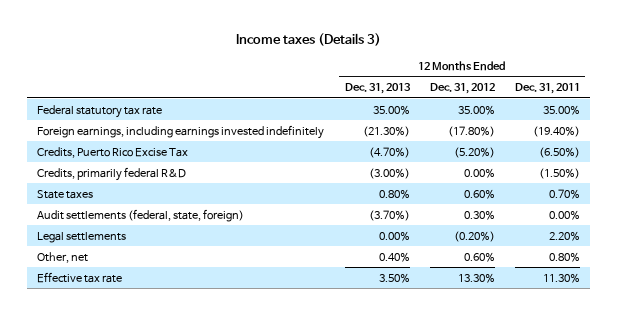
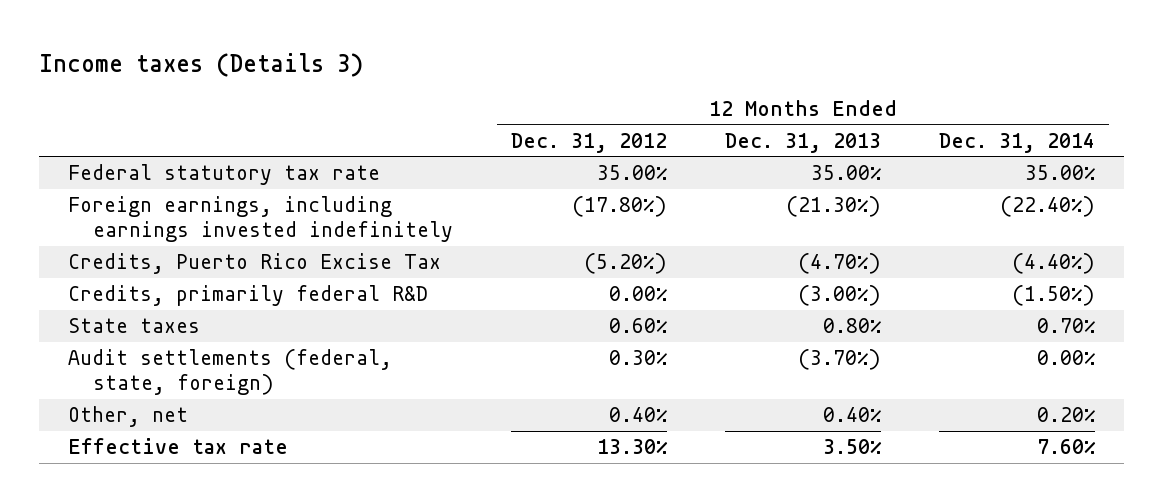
- | 12 Months Ended Dec. 31, 2013 | 12 Months Ended Dec. 31, 2012 | 12 Months Ended Dec. 31, 2011
+ | 12 Months Ended Dec. 31, 2012 | 12 Months Ended Dec. 31, 2013 | 12 Months Ended Dec. 31, 2014
- Legal settlements | 0.00% | (0.20%) | 2.20%
- Other, net | 0.40% | 0.60% | 0.80%
+ Other, net | 0.40% | 0.40% | 0.20%

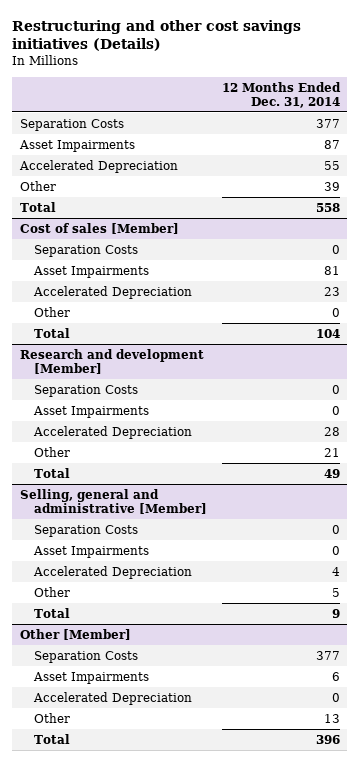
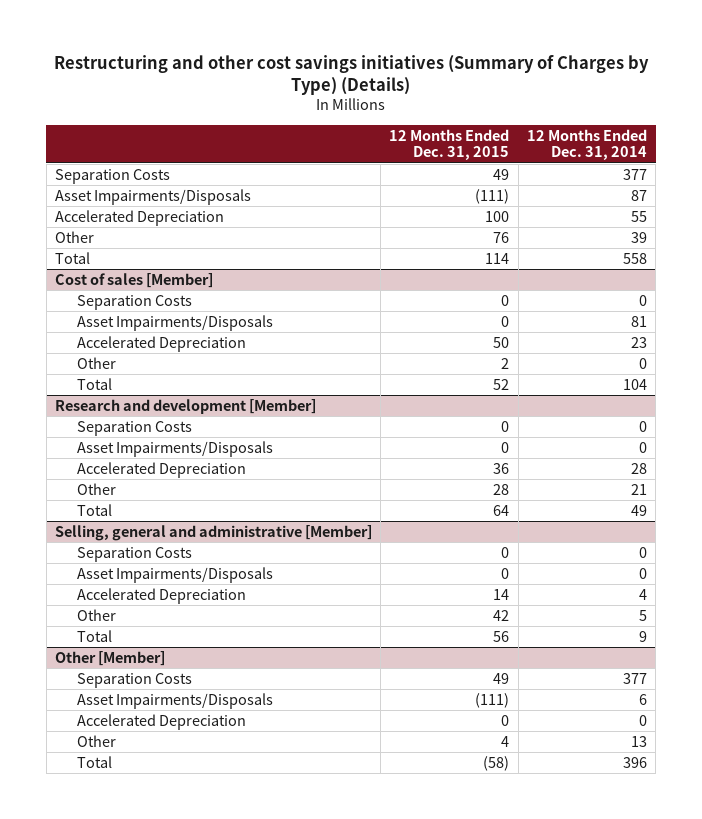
- Restructuring and other cost savings initiatives (Details)
+ Restructuring and other cost savings initiatives (Summary of Charges by Type) (Details)
- | 12 Months Ended Dec. 31, 2014
+ | 12 Months Ended Dec. 31, 2015 | 12 Months Ended Dec. 31, 2014
- Asset Impairments | 87
+ Asset Impairments/Disposals | (111) | 87
@ Cost of sales [Member]
- Asset Impairments | 81
+ Asset Impairments/Disposals | 0 | 81
@ Research and development [Member]
- Asset Impairments | 0
+ Asset Impairments/Disposals | 0 | 0
@ Selling, general and administrative [Member]
- Asset Impairments | 0
+ Asset Impairments/Disposals | 0 | 0
@ Other [Member]
- Asset Impairments | 6
+ Asset Impairments/Disposals | (111) | 6

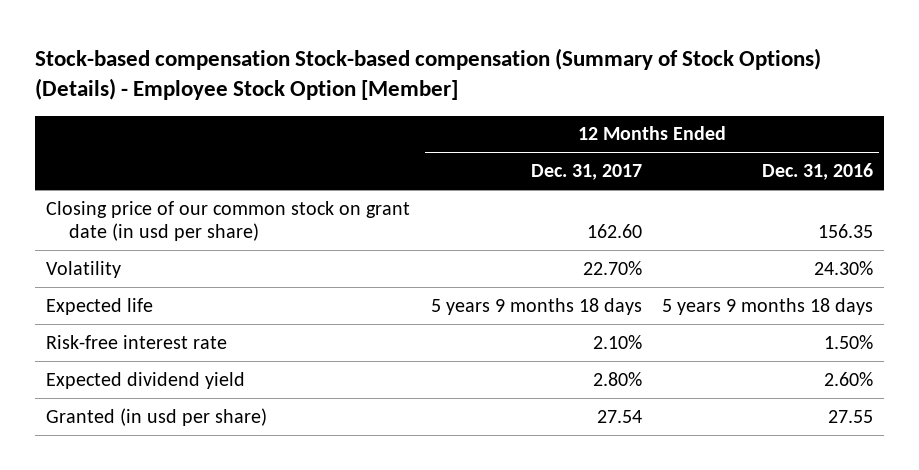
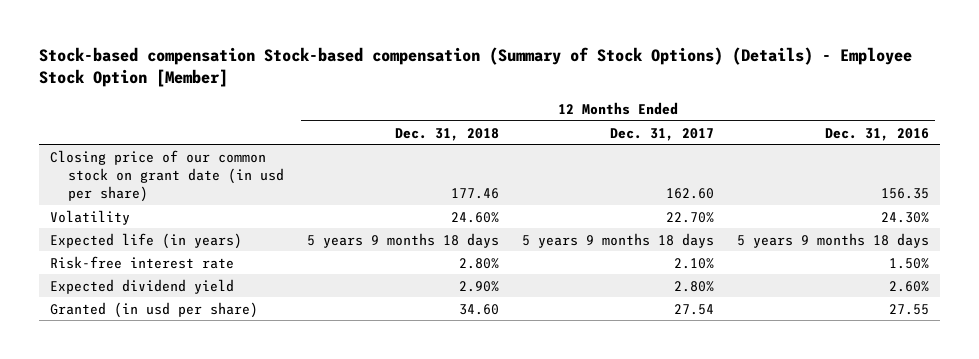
- | 12 Months Ended Dec. 31, 2017 | 12 Months Ended Dec. 31, 2016
+ | 12 Months Ended Dec. 31, 2018 | 12 Months Ended Dec. 31, 2017 | 12 Months Ended Dec. 31, 2016
- Expected life | 5 years 9 months 18 days | 5 years 9 months 18 days
+ Expected life (in years) | 5 years 9 months 18 days | 5 years 9 months 18 days | 5 years 9 months 18 days

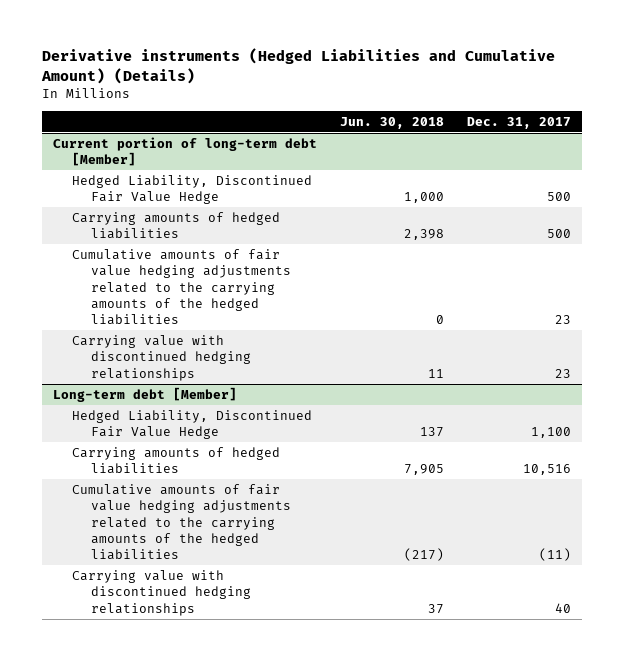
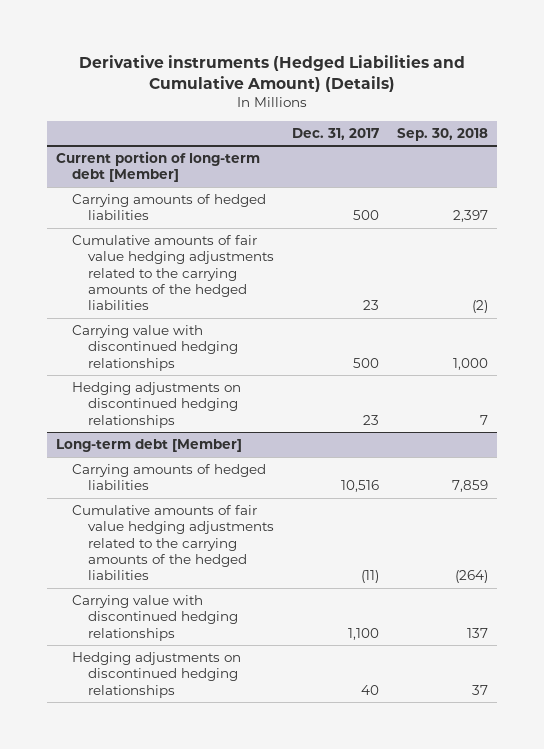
- | Jun. 30, 2018 | Dec. 31, 2017
+ | Dec. 31, 2017 | Sep. 30, 2018
@ Current portion of long-term debt [Member]
- Hedged Liability, Discontinued Fair Value Hedge | 1,000 | 500
- Carrying value with discontinued hedging relationships | 11 | 23
+ Carrying value with discontinued hedging relationships | 500 | 1,000
+ Hedging adjustments on discontinued hedging relationships | 23 | 7
@ Long-term debt [Member]
- Hedged Liability, Discontinued Fair Value Hedge | 137 | 1,100
- Carrying value with discontinued hedging relationships | 37 | 40
+ Carrying value with discontinued hedging relationships | 1,100 | 137
+ Hedging adjustments on discontinued hedging relationships | 40 | 37

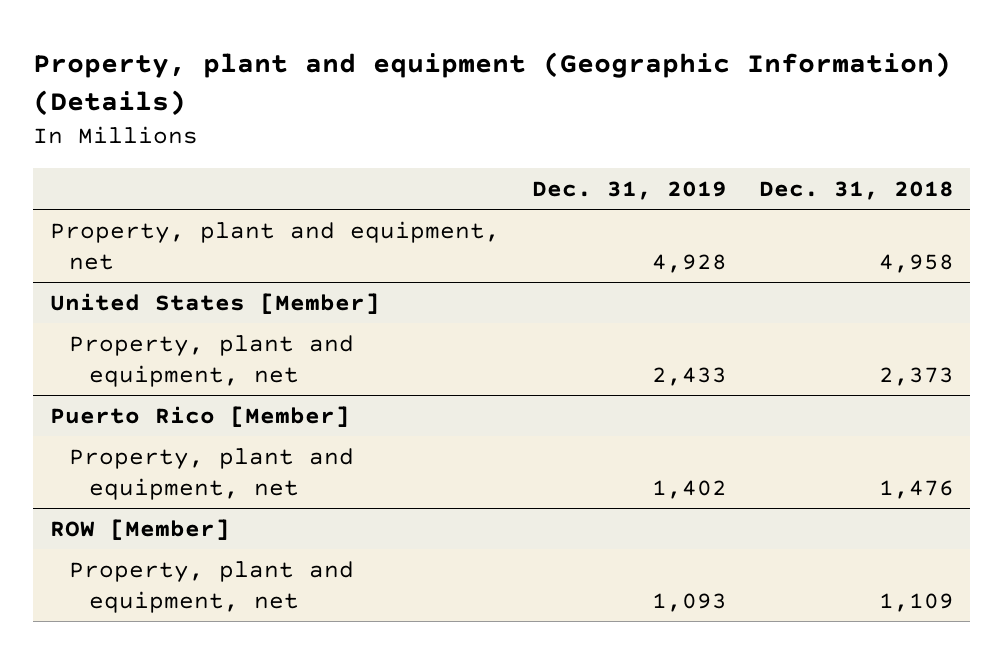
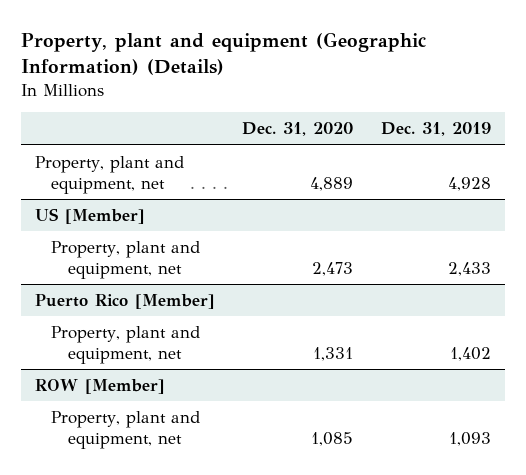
- | Dec. 31, 2019 | Dec. 31, 2018
+ | Dec. 31, 2020 | Dec. 31, 2019
- United States [Member]
+ US [Member]

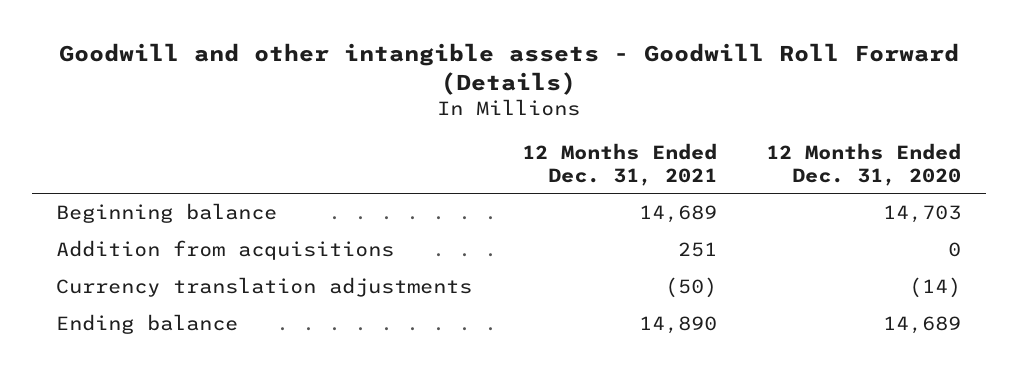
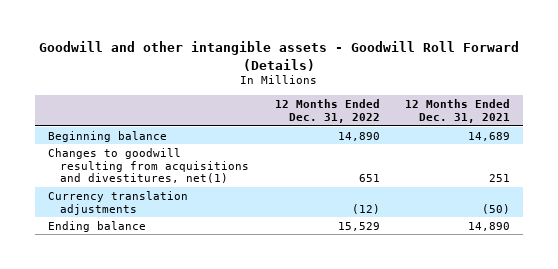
- | 12 Months Ended Dec. 31, 2021 | 12 Months Ended Dec. 31, 2020
+ | 12 Months Ended Dec. 31, 2022 | 12 Months Ended Dec. 31, 2021
- Addition from acquisitions | 251 | 0
+ Changes to goodwill resulting from acquisitions and divestitures, net(1) | 651 | 251

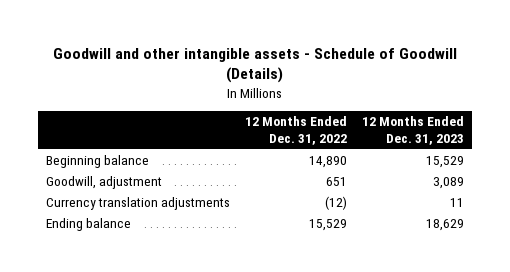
- Goodwill and other intangible assets - Goodwill Roll Forward (Details)
+ Goodwill and other intangible assets - Schedule of Goodwill (Details)
- | 12 Months Ended Dec. 31, 2022 | 12 Months Ended Dec. 31, 2021
+ | 12 Months Ended Dec. 31, 2022 | 12 Months Ended Dec. 31, 2023
- Changes to goodwill resulting from acquisitions and divestitures, net(1) | 651 | 251
+ Goodwill, adjustment | 651 | 3,089

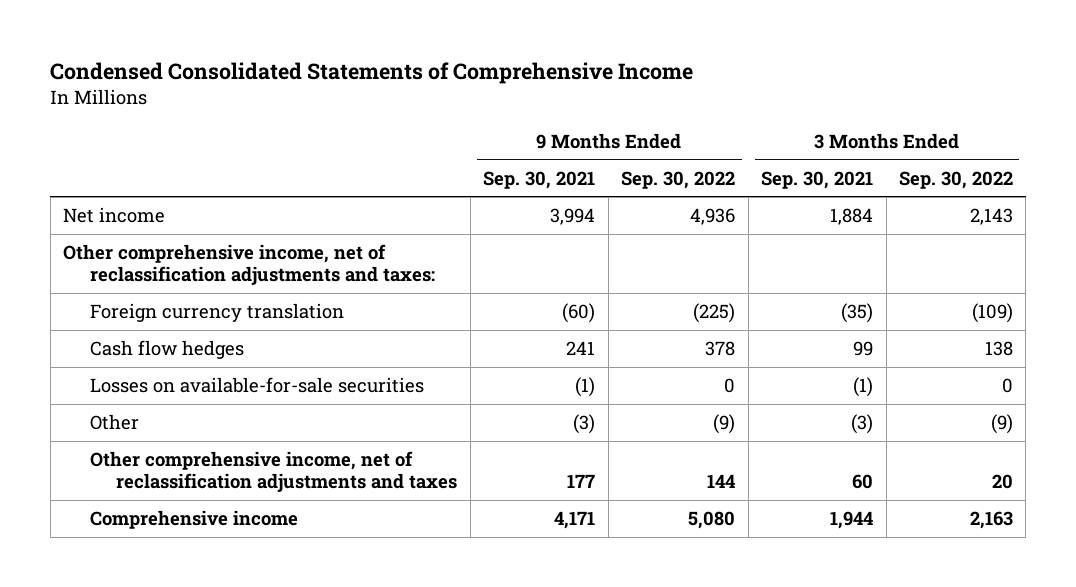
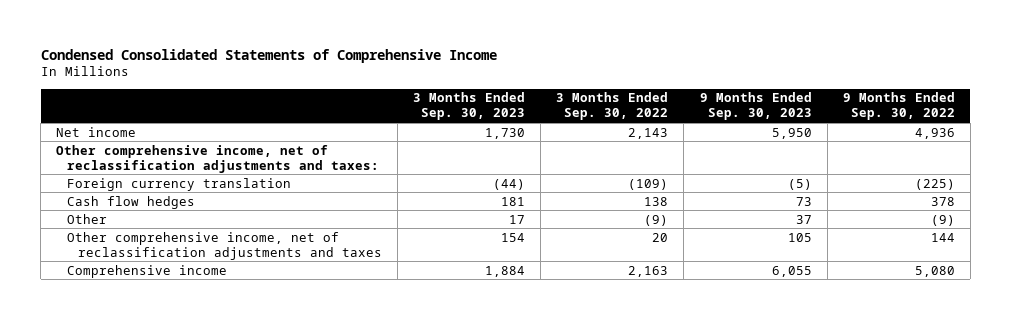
- | 9 Months Ended Sep. 30, 2021 | 9 Months Ended Sep. 30, 2022 | 3 Months Ended Sep. 30, 2021 | 3 Months Ended Sep. 30, 2022
+ | 3 Months Ended Sep. 30, 2023 | 3 Months Ended Sep. 30, 2022 | 9 Months Ended Sep. 30, 2023 | 9 Months Ended Sep. 30, 2022
- Losses on available-for-sale securities | (1) | 0 | (1) | 0

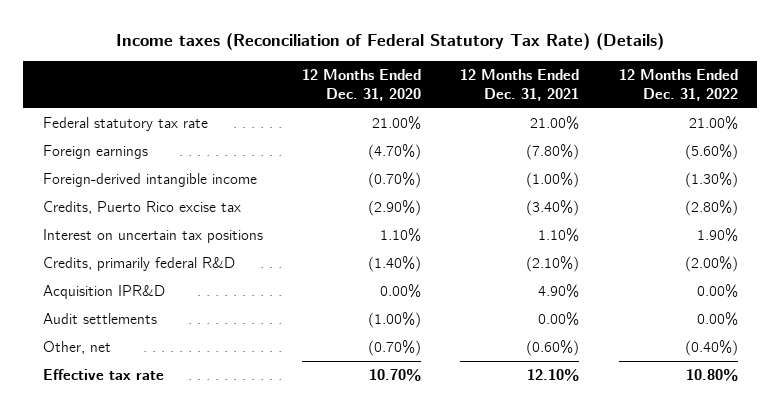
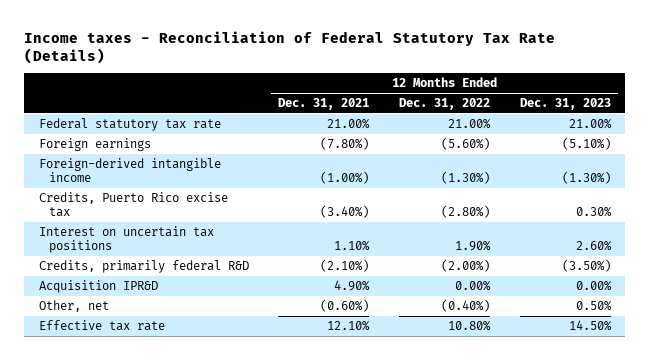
- Income taxes (Reconciliation of Federal Statutory Tax Rate) (Details)
+ Income taxes - Reconciliation of Federal Statutory Tax Rate (Details)
- | 12 Months Ended Dec. 31, 2020 | 12 Months Ended Dec. 31, 2021 | 12 Months Ended Dec. 31, 2022
+ | 12 Months Ended Dec. 31, 2021 | 12 Months Ended Dec. 31, 2022 | 12 Months Ended Dec. 31, 2023
- Audit settlements | (1.00%) | 0.00% | 0.00%

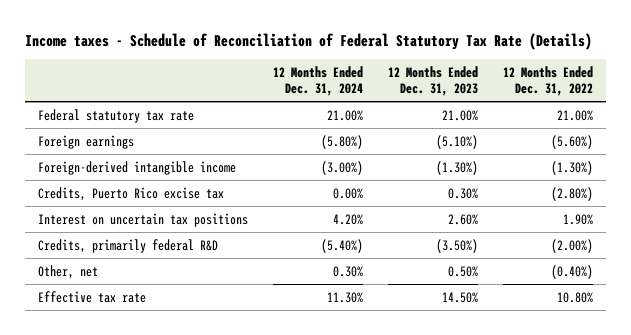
- Income taxes - Reconciliation of Federal Statutory Tax Rate (Details)
+ Income taxes - Schedule of Reconciliation of Federal Statutory Tax Rate (Details)
- | 12 Months Ended Dec. 31, 2021 | 12 Months Ended Dec. 31, 2022 | 12 Months Ended Dec. 31, 2023
+ | 12 Months Ended Dec. 31, 2024 | 12 Months Ended Dec. 31, 2023 | 12 Months Ended Dec. 31, 2022
- Acquisition IPR&D | 4.90% | 0.00% | 0.00%

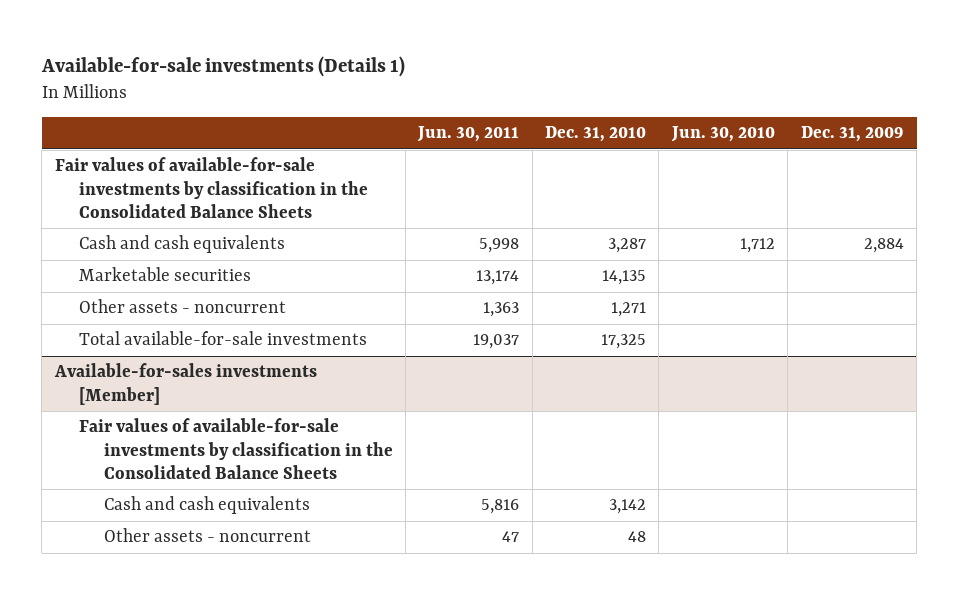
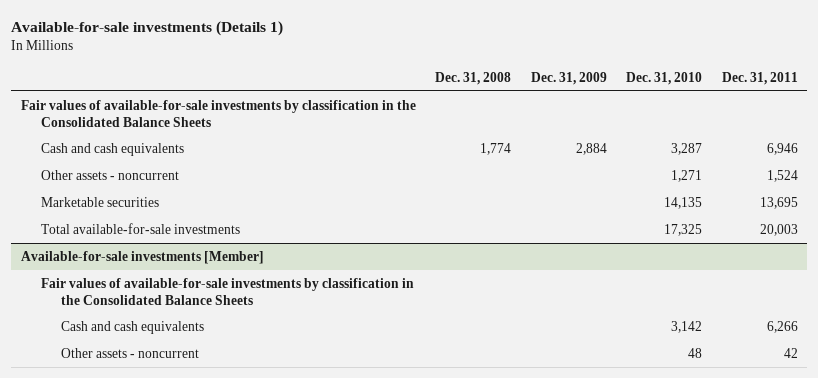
- | Jun. 30, 2011 | Dec. 31, 2010 | Jun. 30, 2010 | Dec. 31, 2009
+ | Dec. 31, 2008 | Dec. 31, 2009 | Dec. 31, 2010 | Dec. 31, 2011
moved down: Marketable securities | | | 14,135 | 13,695
- Available-for-sales investments [Member]
+ Available-for-sale investments [Member]

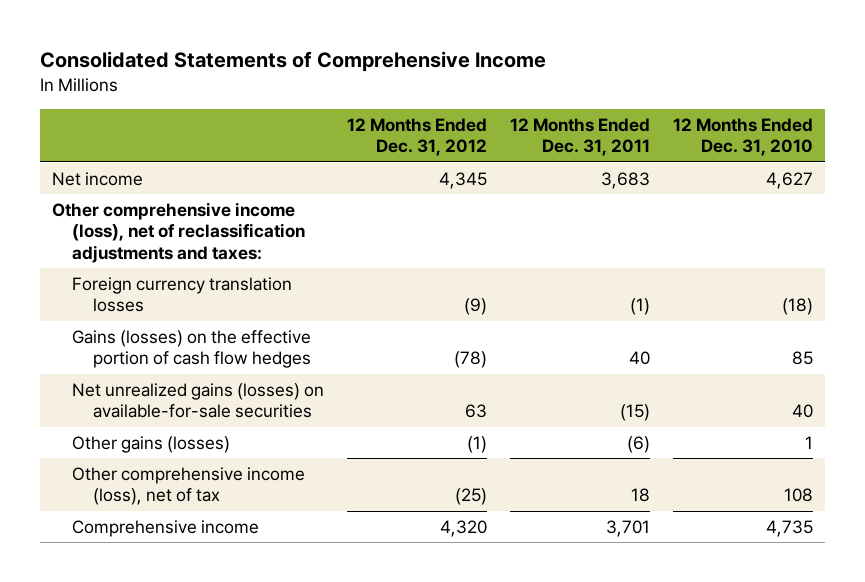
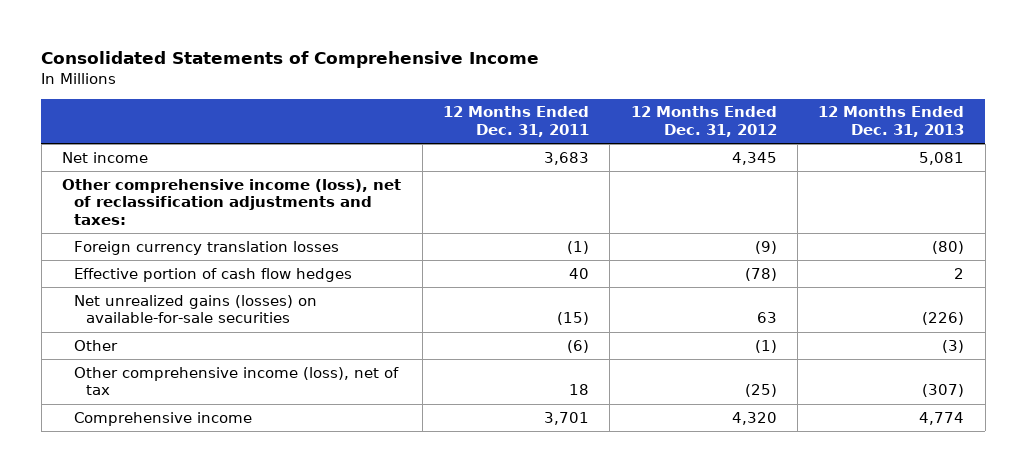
- | 12 Months Ended Dec. 31, 2012 | 12 Months Ended Dec. 31, 2011 | 12 Months Ended Dec. 31, 2010
+ | 12 Months Ended Dec. 31, 2011 | 12 Months Ended Dec. 31, 2012 | 12 Months Ended Dec. 31, 2013
- Gains (losses) on the effective portion of cash flow hedges | (78) | 40 | 85
+ Effective portion of cash flow hedges | 40 | (78) | 2
- Other gains (losses) | (1) | (6) | 1
+ Other | (6) | (1) | (3)

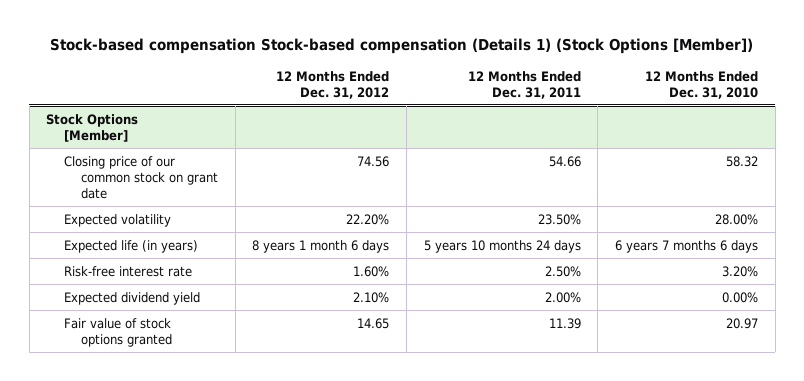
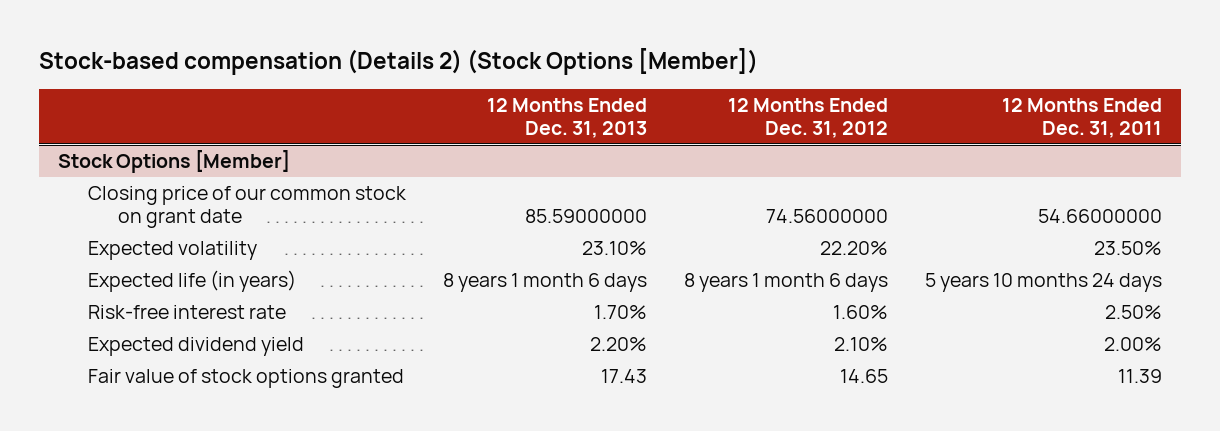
- Stock-based compensation Stock-based compensation (Details 1) (Stock Options [Member])
+ Stock-based compensation (Details 2) (Stock Options [Member])
- | 12 Months Ended Dec. 31, 2012 | 12 Months Ended Dec. 31, 2011 | 12 Months Ended Dec. 31, 2010
+ | 12 Months Ended Dec. 31, 2013 | 12 Months Ended Dec. 31, 2012 | 12 Months Ended Dec. 31, 2011
@ Stock Options [Member]
- Closing price of our common stock on grant date | 74.56 | 54.66 | 58.32
+ Closing price of our common stock on grant date | 85.59000000 | 74.56000000 | 54.66000000

